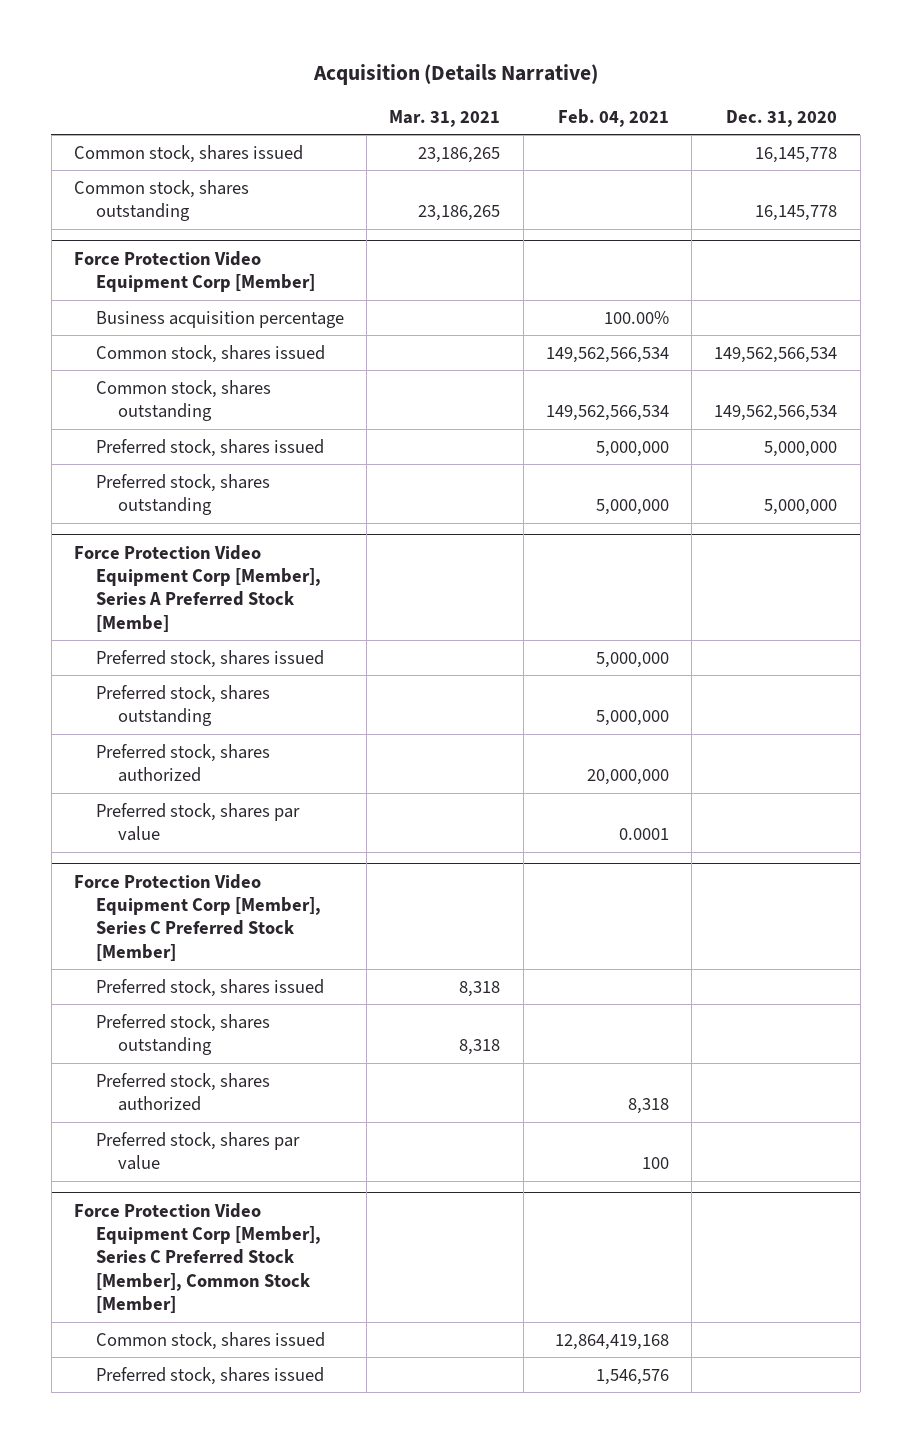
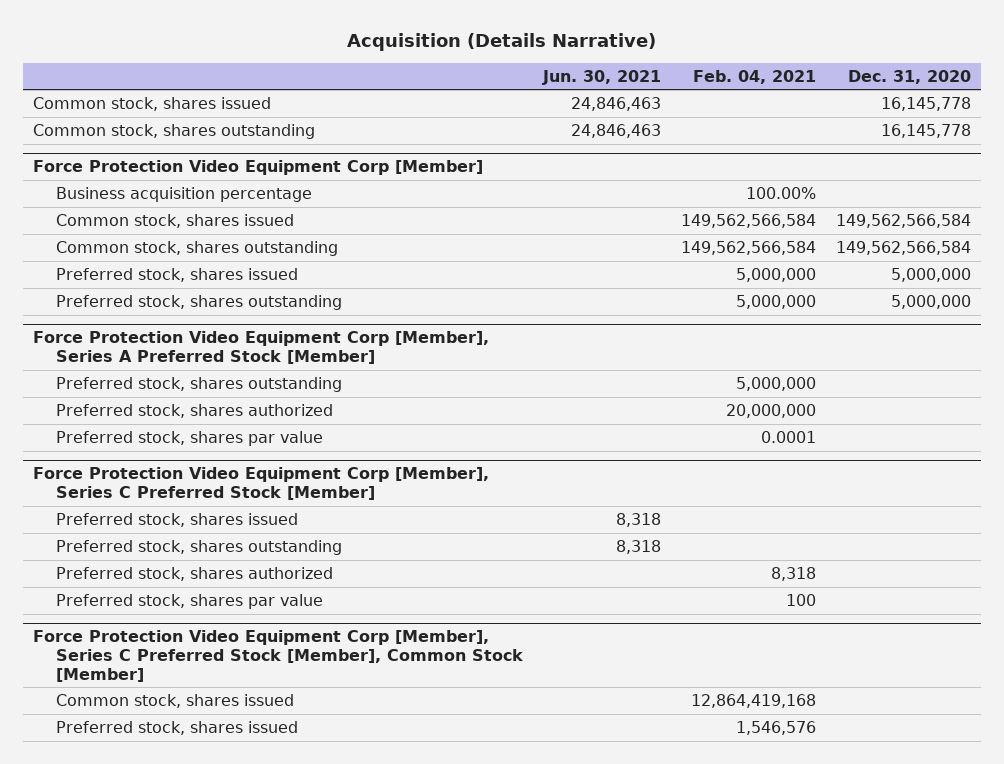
- | Mar. 31, 2021 | Feb. 04, 2021 | Dec. 31, 2020
+ | Jun. 30, 2021 | Feb. 04, 2021 | Dec. 31, 2020
@ Force Protection Video Equipment Corp [Member]
- Common stock, shares issued | | 149,562,566,534 | 149,562,566,534
- Common stock, shares outstanding | | 149,562,566,534 | 149,562,566,534
+ Common stock, shares issued | | 149,562,566,584 | 149,562,566,584
+ Common stock, shares outstanding | | 149,562,566,584 | 149,562,566,584
- Force Protection Video Equipment Corp [Member], Series A Preferred Stock [Membe]
- Preferred stock, shares issued | | 5,000,000 |
+ Force Protection Video Equipment Corp [Member], Series A Preferred Stock [Member]

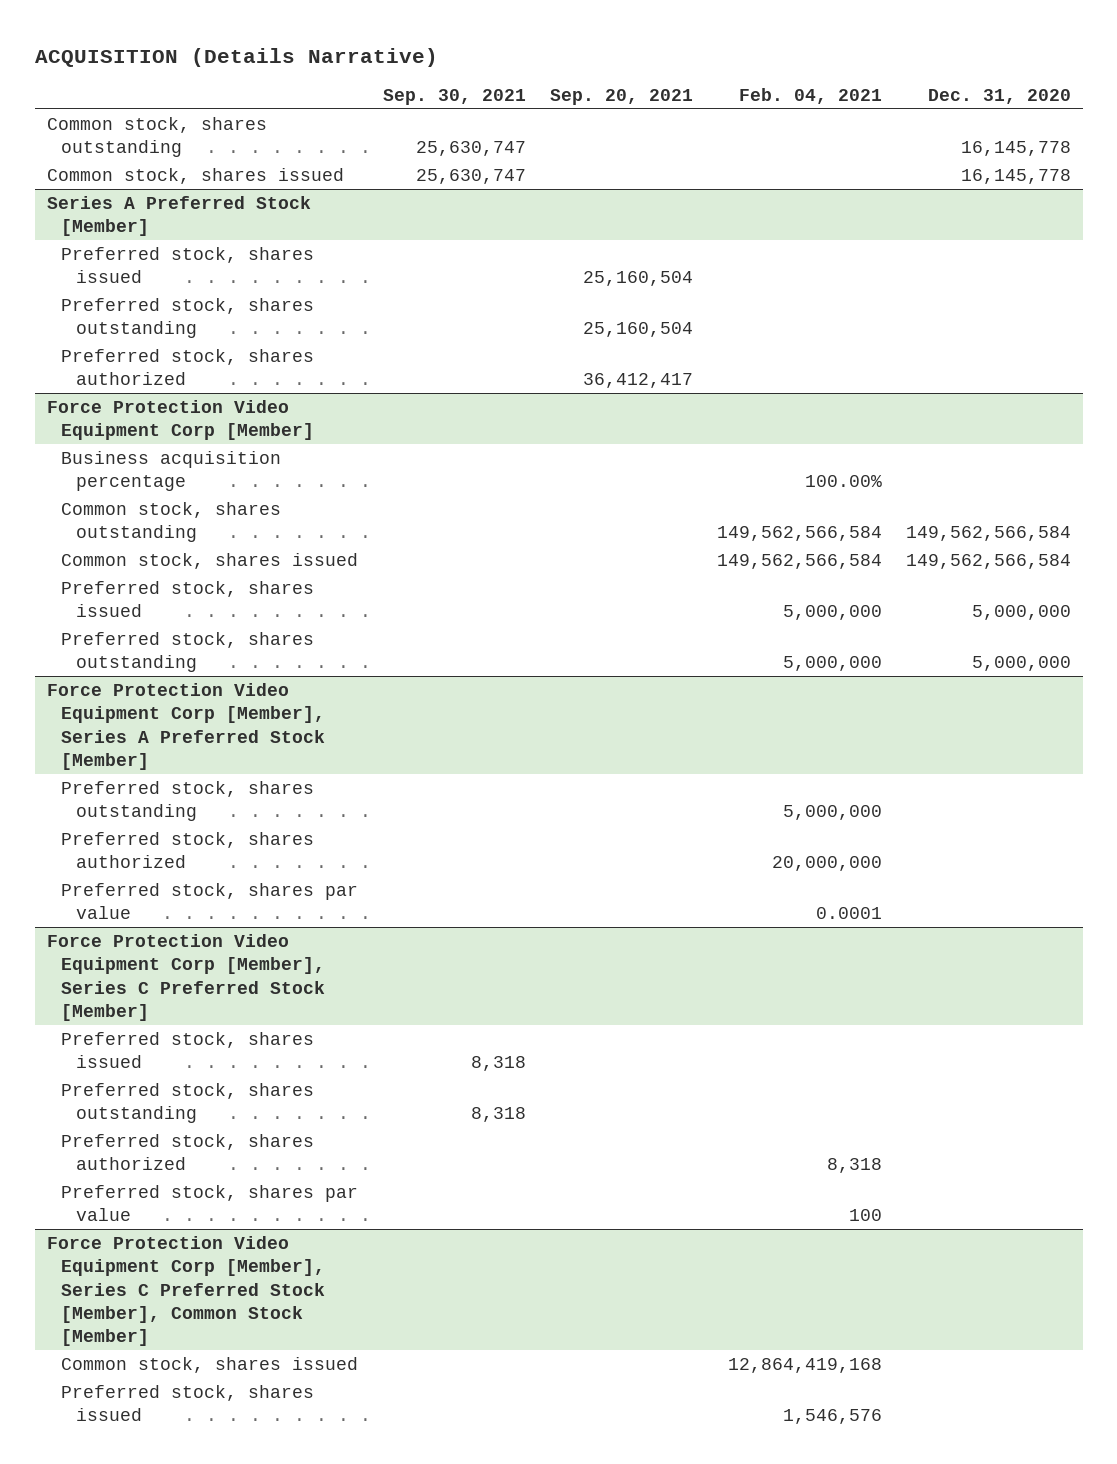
- Acquisition (Details Narrative)
+ ACQUISITION (Details Narrative)
- | Jun. 30, 2021 | Feb. 04, 2021 | Dec. 31, 2020
+ | Sep. 30, 2021 | Sep. 20, 2021 | Feb. 04, 2021 | Dec. 31, 2020
moved down: Common stock, shares issued | 25,630,747 | | | 16,145,778
+ Series A Preferred Stock [Member]
+ Preferred stock, shares issued | | 25,160,504 | |
+ Preferred stock, shares outstanding | | 25,160,504 | |
+ Preferred stock, shares authorized | | 36,412,417 | |
@ Force Protection Video Equipment Corp [Member]
moved down: Common stock, shares issued | | | 149,562,566,584 | 149,562,566,584

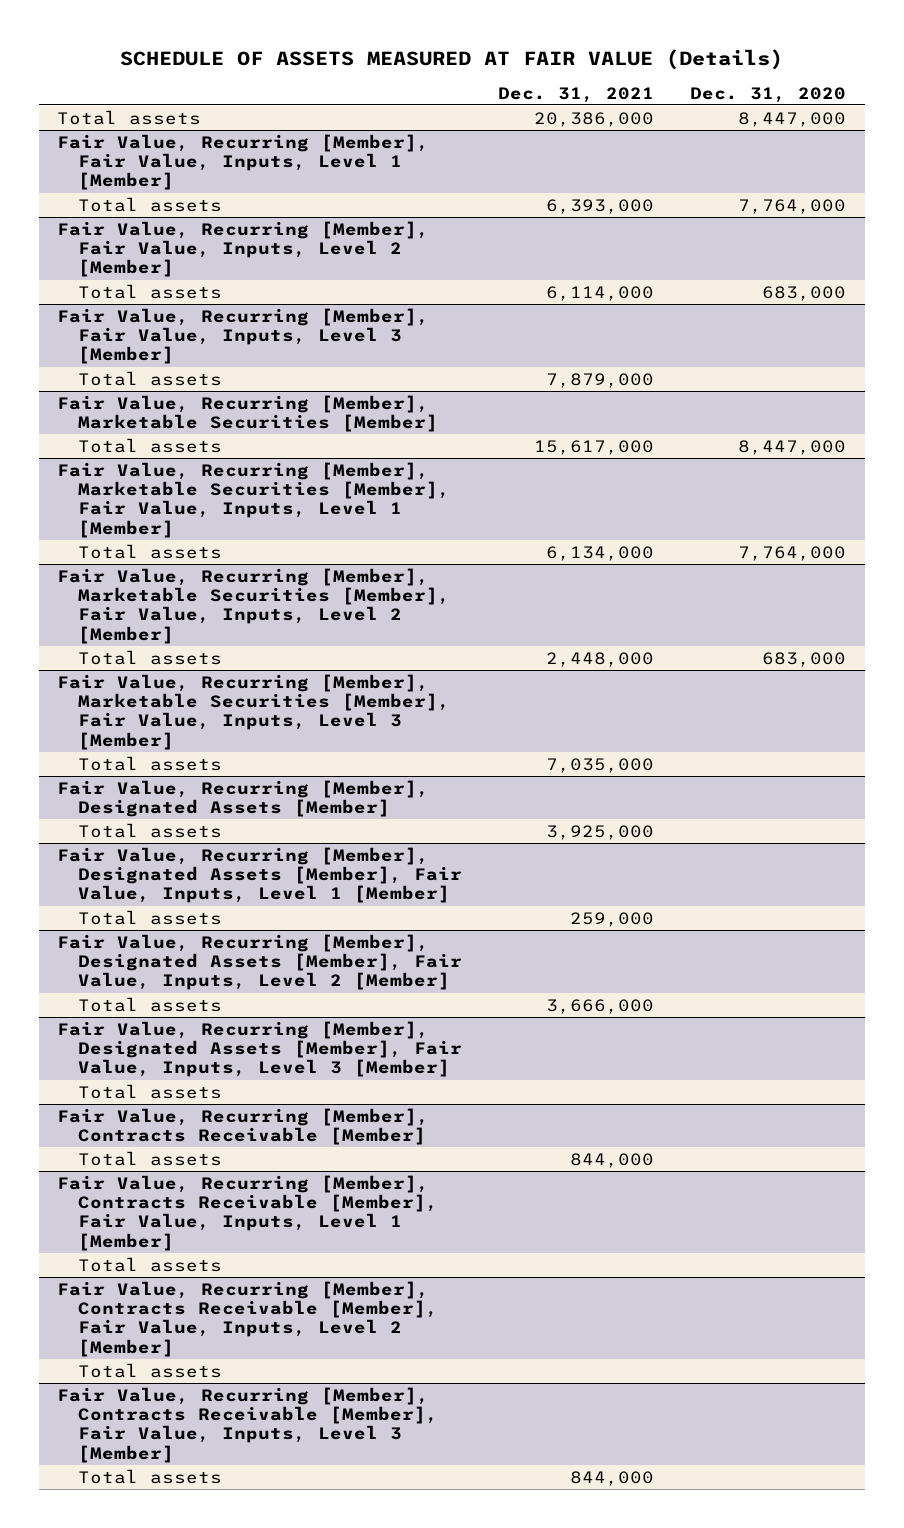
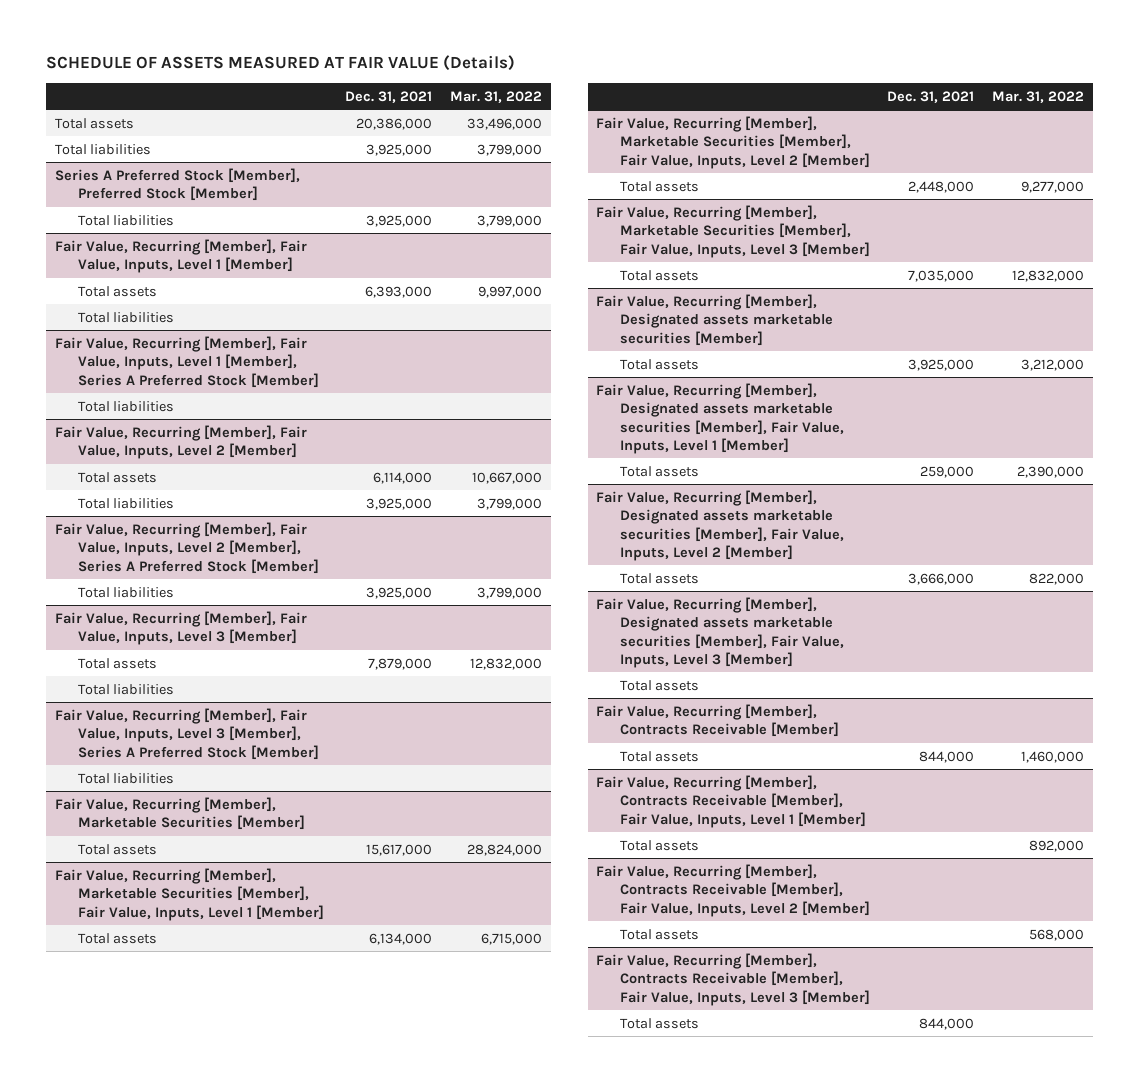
- | Dec. 31, 2021 | Dec. 31, 2020
+ | Dec. 31, 2021 | Mar. 31, 2022
+ Total liabilities | 3,925,000 | 3,799,000
+ Series A Preferred Stock [Member], Preferred Stock [Member]
+ Total liabilities | 3,925,000 | 3,799,000
@ Fair Value, Recurring [Member], Fair Value, Inputs, Level 1 [Member]
+ Total liabilities
+ Fair Value, Recurring [Member], Fair Value, Inputs, Level 1 [Member], Series A Preferred Stock [Member]
+ Total liabilities
@ Fair Value, Recurring [Member], Fair Value, Inputs, Level 2 [Member]
+ Total liabilities | 3,925,000 | 3,799,000
+ Fair Value, Recurring [Member], Fair Value, Inputs, Level 2 [Member], Series A Preferred Stock [Member]
+ Total liabilities | 3,925,000 | 3,799,000
@ Fair Value, Recurring [Member], Fair Value, Inputs, Level 3 [Member]
+ Total liabilities
+ Fair Value, Recurring [Member], Fair Value, Inputs, Level 3 [Member], Series A Preferred Stock [Member]
+ Total liabilities
- Fair Value, Recurring [Member], Designated Assets [Member]
+ Fair Value, Recurring [Member], Designated assets marketable securities [Member]
- Fair Value, Recurring [Member], Designated Assets [Member], Fair Value, Inputs, Level 1 [Member]
+ Fair Value, Recurring [Member], Designated assets marketable securities [Member], Fair Value, Inputs, Level 1 [Member]
- Fair Value, Recurring [Member], Designated Assets [Member], Fair Value, Inputs, Level 2 [Member]
+ Fair Value, Recurring [Member], Designated assets marketable securities [Member], Fair Value, Inputs, Level 2 [Member]
- Fair Value, Recurring [Member], Designated Assets [Member], Fair Value, Inputs, Level 3 [Member]
+ Fair Value, Recurring [Member], Designated assets marketable securities [Member], Fair Value, Inputs, Level 3 [Member]

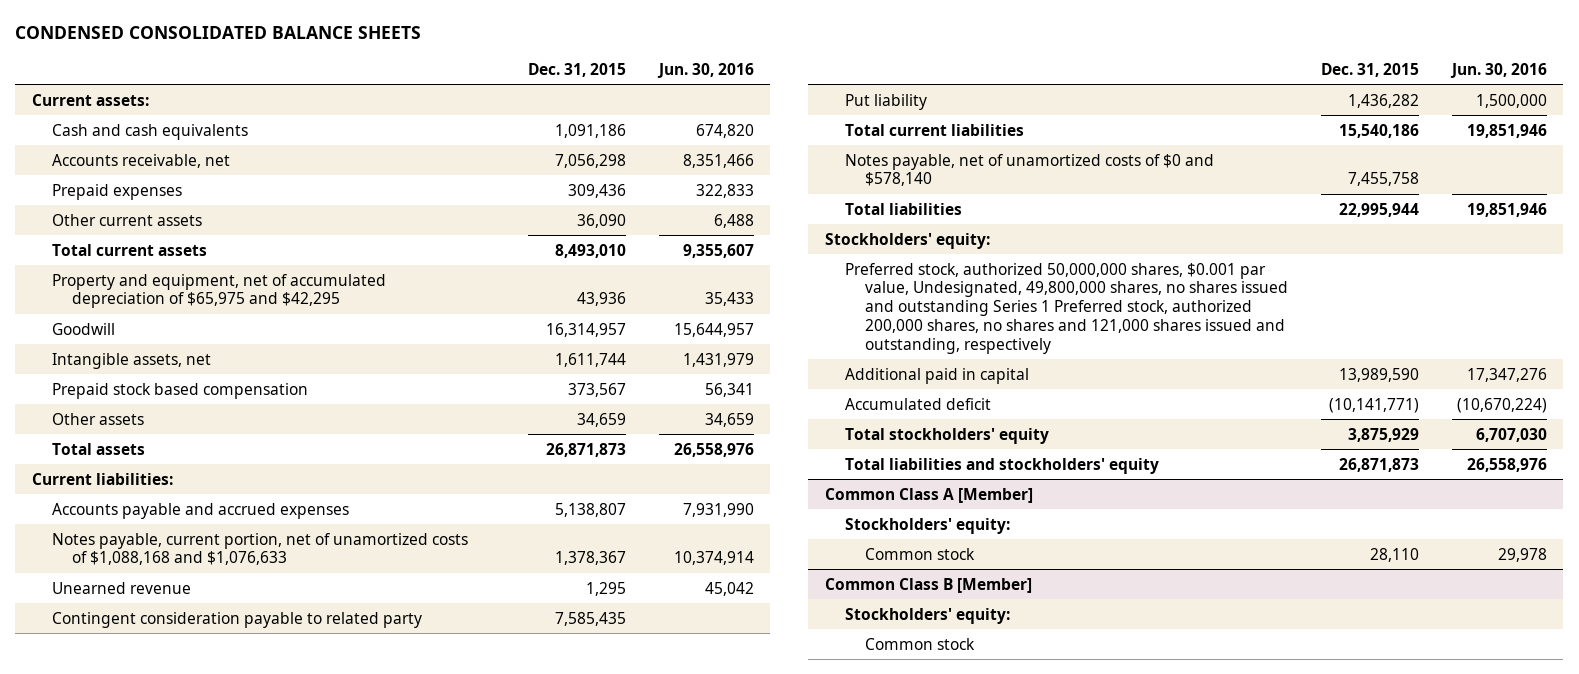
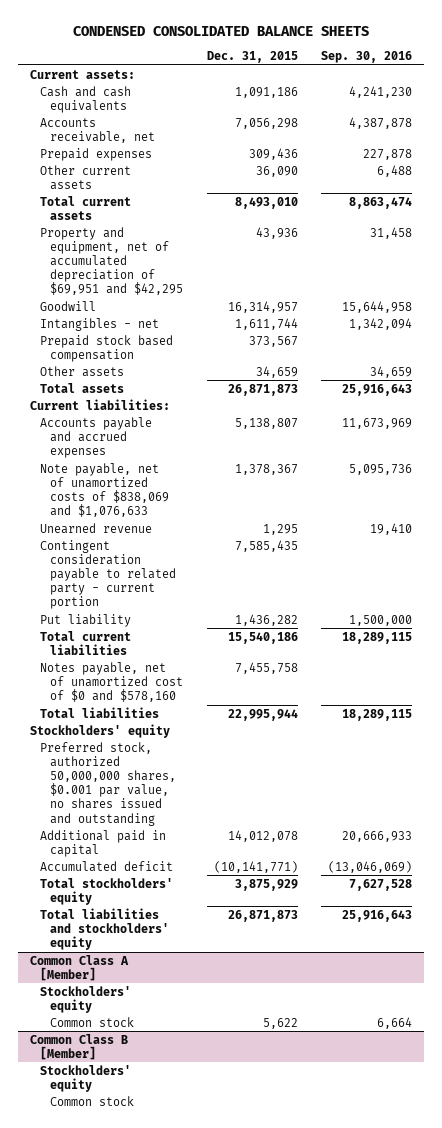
- | Dec. 31, 2015 | Jun. 30, 2016
+ | Dec. 31, 2015 | Sep. 30, 2016
- Property and equipment, net of accumulated depreciation of $65,975 and $42,295 | 43,936 | 35,433
+ Property and equipment, net of accumulated depreciation of $69,951 and $42,295 | 43,936 | 31,458
- Intangible assets, net | 1,611,744 | 1,431,979
+ Intangibles - net | 1,611,744 | 1,342,094
- Notes payable, current portion, net of unamortized costs of $1,088,168 and $1,076,633 | 1,378,367 | 10,374,914
+ Note payable, net of unamortized costs of $838,069 and $1,076,633 | 1,378,367 | 5,095,736
- Contingent consideration payable to related party | 7,585,435 |
+ Contingent consideration payable to related party - current portion | 7,585,435 |
- Notes payable, net of unamortized costs of $0 and $578,140 | 7,455,758 |
+ Notes payable, net of unamortized cost of $0 and $578,160 | 7,455,758 |
- Stockholders' equity:
- Preferred stock, authorized 50,000,000 shares, $0.001 par value, Undesignated, 49,800,000 shares, no shares issued and outstanding Series 1 Preferred stock, authorized 200,000 shares, no shares and 121,000 shares issued and outstanding, respectively
- Additional paid in capital | 13,989,590 | 17,347,276
+ Stockholders' equity
+ Preferred stock, authorized 50,000,000 shares, $0.001 par value, no shares issued and outstanding
+ Additional paid in capital | 14,012,078 | 20,666,933
@ Common Class A [Member]
- Stockholders' equity:
- Common stock | 28,110 | 29,978
+ Stockholders' equity
+ Common stock | 5,622 | 6,664
@ Common Class B [Member]
- Stockholders' equity:
+ Stockholders' equity

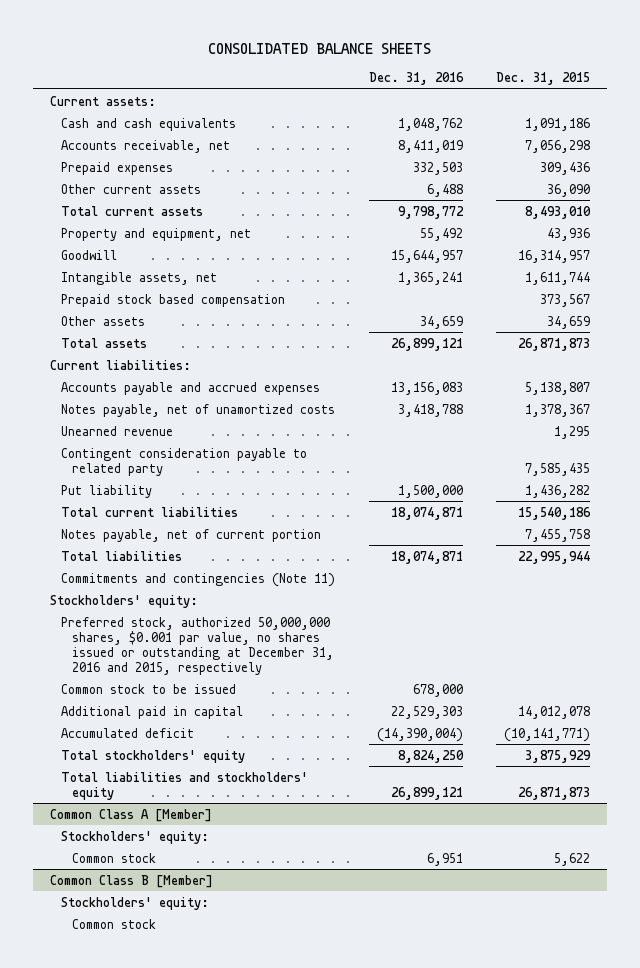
- CONDENSED CONSOLIDATED BALANCE SHEETS
+ CONSOLIDATED BALANCE SHEETS
- | Dec. 31, 2015 | Sep. 30, 2016
+ | Dec. 31, 2016 | Dec. 31, 2015
- Property and equipment, net of accumulated depreciation of $69,951 and $42,295 | 43,936 | 31,458
+ Property and equipment, net | 55,492 | 43,936
- Intangibles - net | 1,611,744 | 1,342,094
+ Intangible assets, net | 1,365,241 | 1,611,744
- Note payable, net of unamortized costs of $838,069 and $1,076,633 | 1,378,367 | 5,095,736
+ Notes payable, net of unamortized costs | 3,418,788 | 1,378,367
- Contingent consideration payable to related party - current portion | 7,585,435 |
+ Contingent consideration payable to related party | | 7,585,435
- Notes payable, net of unamortized cost of $0 and $578,160 | 7,455,758 |
+ Notes payable, net of current portion | | 7,455,758
- Stockholders' equity
- Preferred stock, authorized 50,000,000 shares, $0.001 par value, no shares issued and outstanding
+ Commitments and contingencies (Note 11)
+ Stockholders' equity:
+ Preferred stock, authorized 50,000,000 shares, $0.001 par value, no shares issued or outstanding at December 31, 2016 and 2015, respectively
+ Common stock to be issued | 678,000 |
@ Common Class A [Member]
- Stockholders' equity
+ Stockholders' equity:
@ Common Class B [Member]
- Stockholders' equity
+ Stockholders' equity:

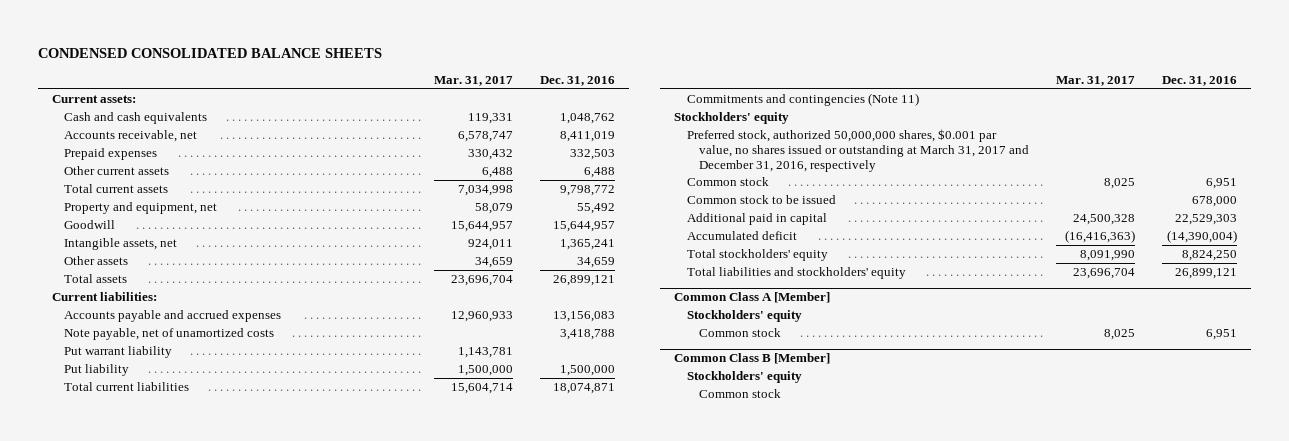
- CONSOLIDATED BALANCE SHEETS
+ CONDENSED CONSOLIDATED BALANCE SHEETS
- | Dec. 31, 2016 | Dec. 31, 2015
+ | Mar. 31, 2017 | Dec. 31, 2016
- Prepaid stock based compensation | | 373,567
- Notes payable, net of unamortized costs | 3,418,788 | 1,378,367
- Unearned revenue | | 1,295
- Contingent consideration payable to related party | | 7,585,435
+ Note payable, net of unamortized costs | | 3,418,788
+ Put warrant liability | 1,143,781 |
- Notes payable, net of current portion | | 7,455,758
- Total liabilities | 18,074,871 | 22,995,944
- Stockholders' equity:
- Preferred stock, authorized 50,000,000 shares, $0.001 par value, no shares issued or outstanding at December 31, 2016 and 2015, respectively
+ Stockholders' equity
+ Preferred stock, authorized 50,000,000 shares, $0.001 par value, no shares issued or outstanding at March 31, 2017 and December 31, 2016, respectively
+ Common stock | 8,025 | 6,951
@ Common Class A [Member]
- Stockholders' equity:
+ Stockholders' equity
@ Common Class B [Member]
- Stockholders' equity:
+ Stockholders' equity

